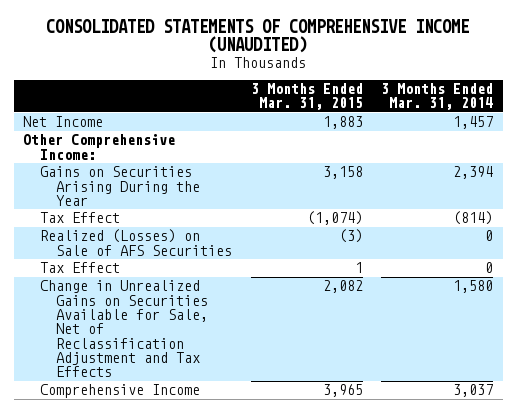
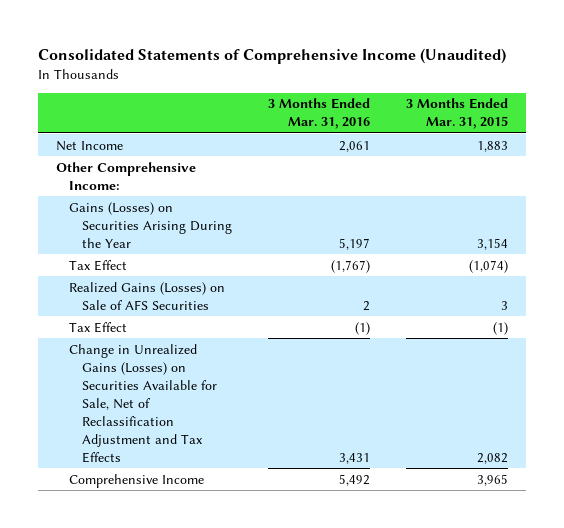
- CONSOLIDATED STATEMENTS OF COMPREHENSIVE INCOME (UNAUDITED)
+ Consolidated Statements of Comprehensive Income (Unaudited)
- | 3 Months Ended Mar. 31, 2015 | 3 Months Ended Mar. 31, 2014
+ | 3 Months Ended Mar. 31, 2016 | 3 Months Ended Mar. 31, 2015
- Gains on Securities Arising During the Year | 3,158 | 2,394
+ Gains (Losses) on Securities Arising During the Year | 5,197 | 3,154
- Realized (Losses) on Sale of AFS Securities | (3) | 0
- Tax Effect | 1 | 0
- Change in Unrealized Gains on Securities Available for Sale, Net of Reclassification Adjustment and Tax Effects | 2,082 | 1,580
+ Realized Gains (Losses) on Sale of AFS Securities | 2 | 3
+ Tax Effect | (1) | (1)
+ Change in Unrealized Gains (Losses) on Securities Available for Sale, Net of Reclassification Adjustment and Tax Effects | 3,431 | 2,082

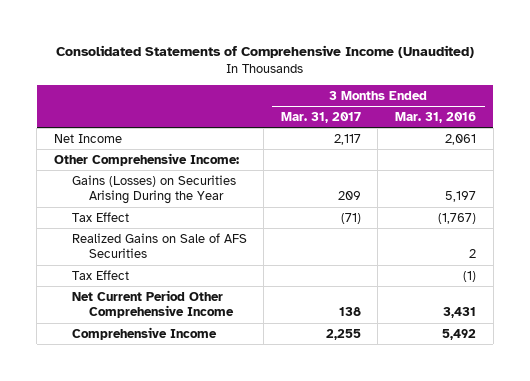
- | 3 Months Ended Mar. 31, 2016 | 3 Months Ended Mar. 31, 2015
+ | 3 Months Ended Mar. 31, 2017 | 3 Months Ended Mar. 31, 2016
- Realized Gains (Losses) on Sale of AFS Securities | 2 | 3
+ Realized Gains on Sale of AFS Securities | | 2
- Change in Unrealized Gains (Losses) on Securities Available for Sale, Net of Reclassification Adjustment and Tax Effects | 3,431 | 2,082
+ Net Current Period Other Comprehensive Income | 138 | 3,431

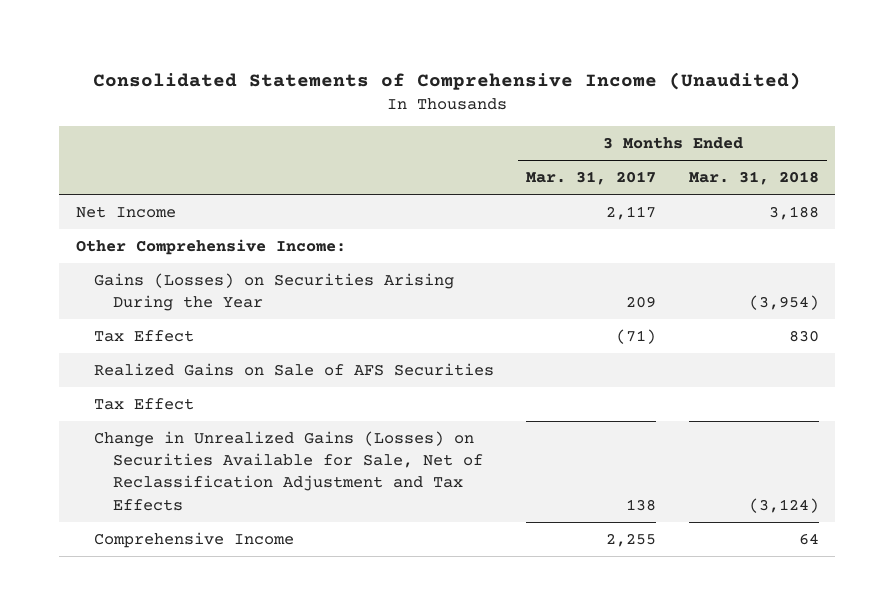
- | 3 Months Ended Mar. 31, 2017 | 3 Months Ended Mar. 31, 2016
+ | 3 Months Ended Mar. 31, 2017 | 3 Months Ended Mar. 31, 2018
- Net Current Period Other Comprehensive Income | 138 | 3,431
+ Change in Unrealized Gains (Losses) on Securities Available for Sale, Net of Reclassification Adjustment and Tax Effects | 138 | (3,124)

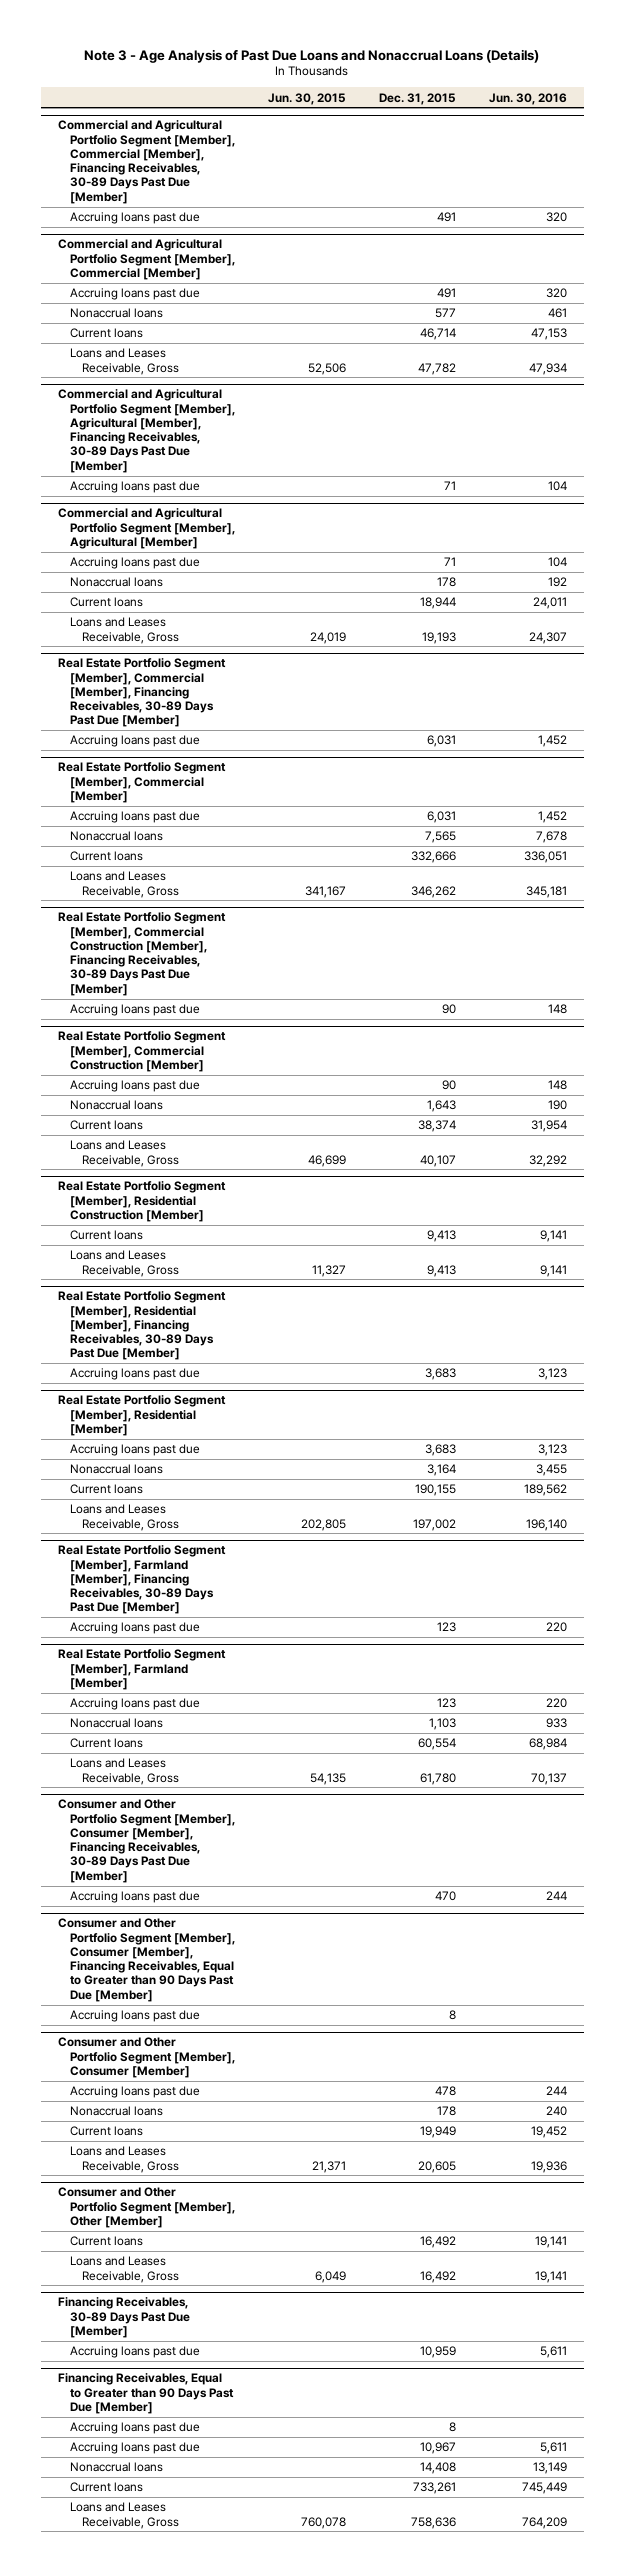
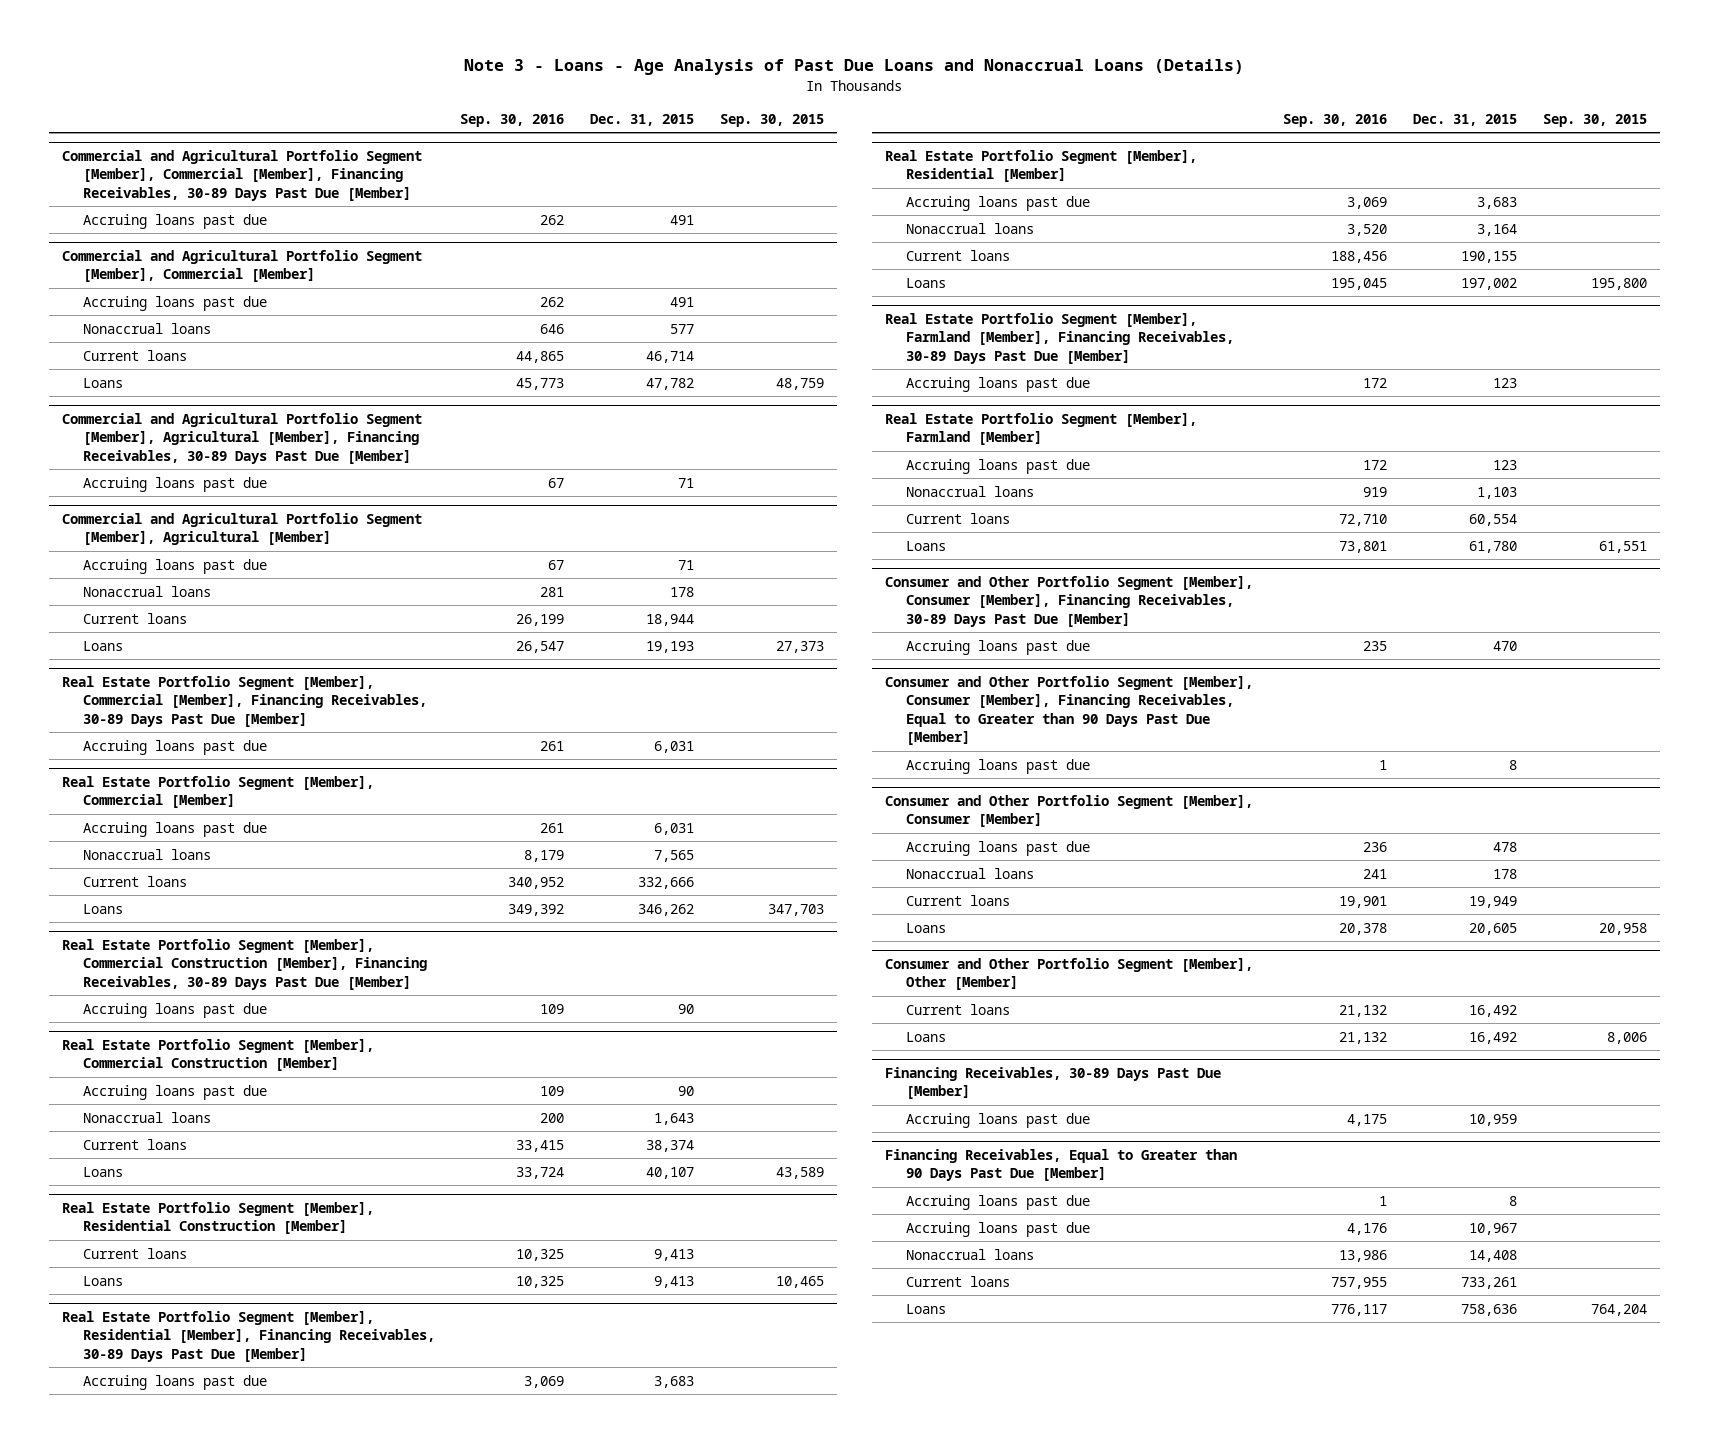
- Note 3 - Age Analysis of Past Due Loans and Nonaccrual Loans (Details)
+ Note 3 - Loans - Age Analysis of Past Due Loans and Nonaccrual Loans (Details)
- | Jun. 30, 2015 | Dec. 31, 2015 | Jun. 30, 2016
+ | Sep. 30, 2016 | Dec. 31, 2015 | Sep. 30, 2015
@ Commercial and Agricultural Portfolio Segment [Member], Commercial [Member]
- Loans and Leases Receivable, Gross | 52,506 | 47,782 | 47,934
+ Loans | 45,773 | 47,782 | 48,759
@ Commercial and Agricultural Portfolio Segment [Member], Agricultural [Member]
- Loans and Leases Receivable, Gross | 24,019 | 19,193 | 24,307
+ Loans | 26,547 | 19,193 | 27,373
@ Real Estate Portfolio Segment [Member], Commercial [Member]
- Loans and Leases Receivable, Gross | 341,167 | 346,262 | 345,181
+ Loans | 349,392 | 346,262 | 347,703
@ Real Estate Portfolio Segment [Member], Commercial Construction [Member]
- Loans and Leases Receivable, Gross | 46,699 | 40,107 | 32,292
+ Loans | 33,724 | 40,107 | 43,589
@ Real Estate Portfolio Segment [Member], Residential Construction [Member]
- Loans and Leases Receivable, Gross | 11,327 | 9,413 | 9,141
+ Loans | 10,325 | 9,413 | 10,465
@ Real Estate Portfolio Segment [Member], Residential [Member]
- Loans and Leases Receivable, Gross | 202,805 | 197,002 | 196,140
+ Loans | 195,045 | 197,002 | 195,800
@ Real Estate Portfolio Segment [Member], Farmland [Member]
- Loans and Leases Receivable, Gross | 54,135 | 61,780 | 70,137
+ Loans | 73,801 | 61,780 | 61,551
@ Consumer and Other Portfolio Segment [Member], Consumer [Member]
- Loans and Leases Receivable, Gross | 21,371 | 20,605 | 19,936
+ Loans | 20,378 | 20,605 | 20,958
@ Consumer and Other Portfolio Segment [Member], Other [Member]
- Loans and Leases Receivable, Gross | 6,049 | 16,492 | 19,141
+ Loans | 21,132 | 16,492 | 8,006
@ Financing Receivables, Equal to Greater than 90 Days Past Due [Member]
- Loans and Leases Receivable, Gross | 760,078 | 758,636 | 764,209
+ Loans | 776,117 | 758,636 | 764,204

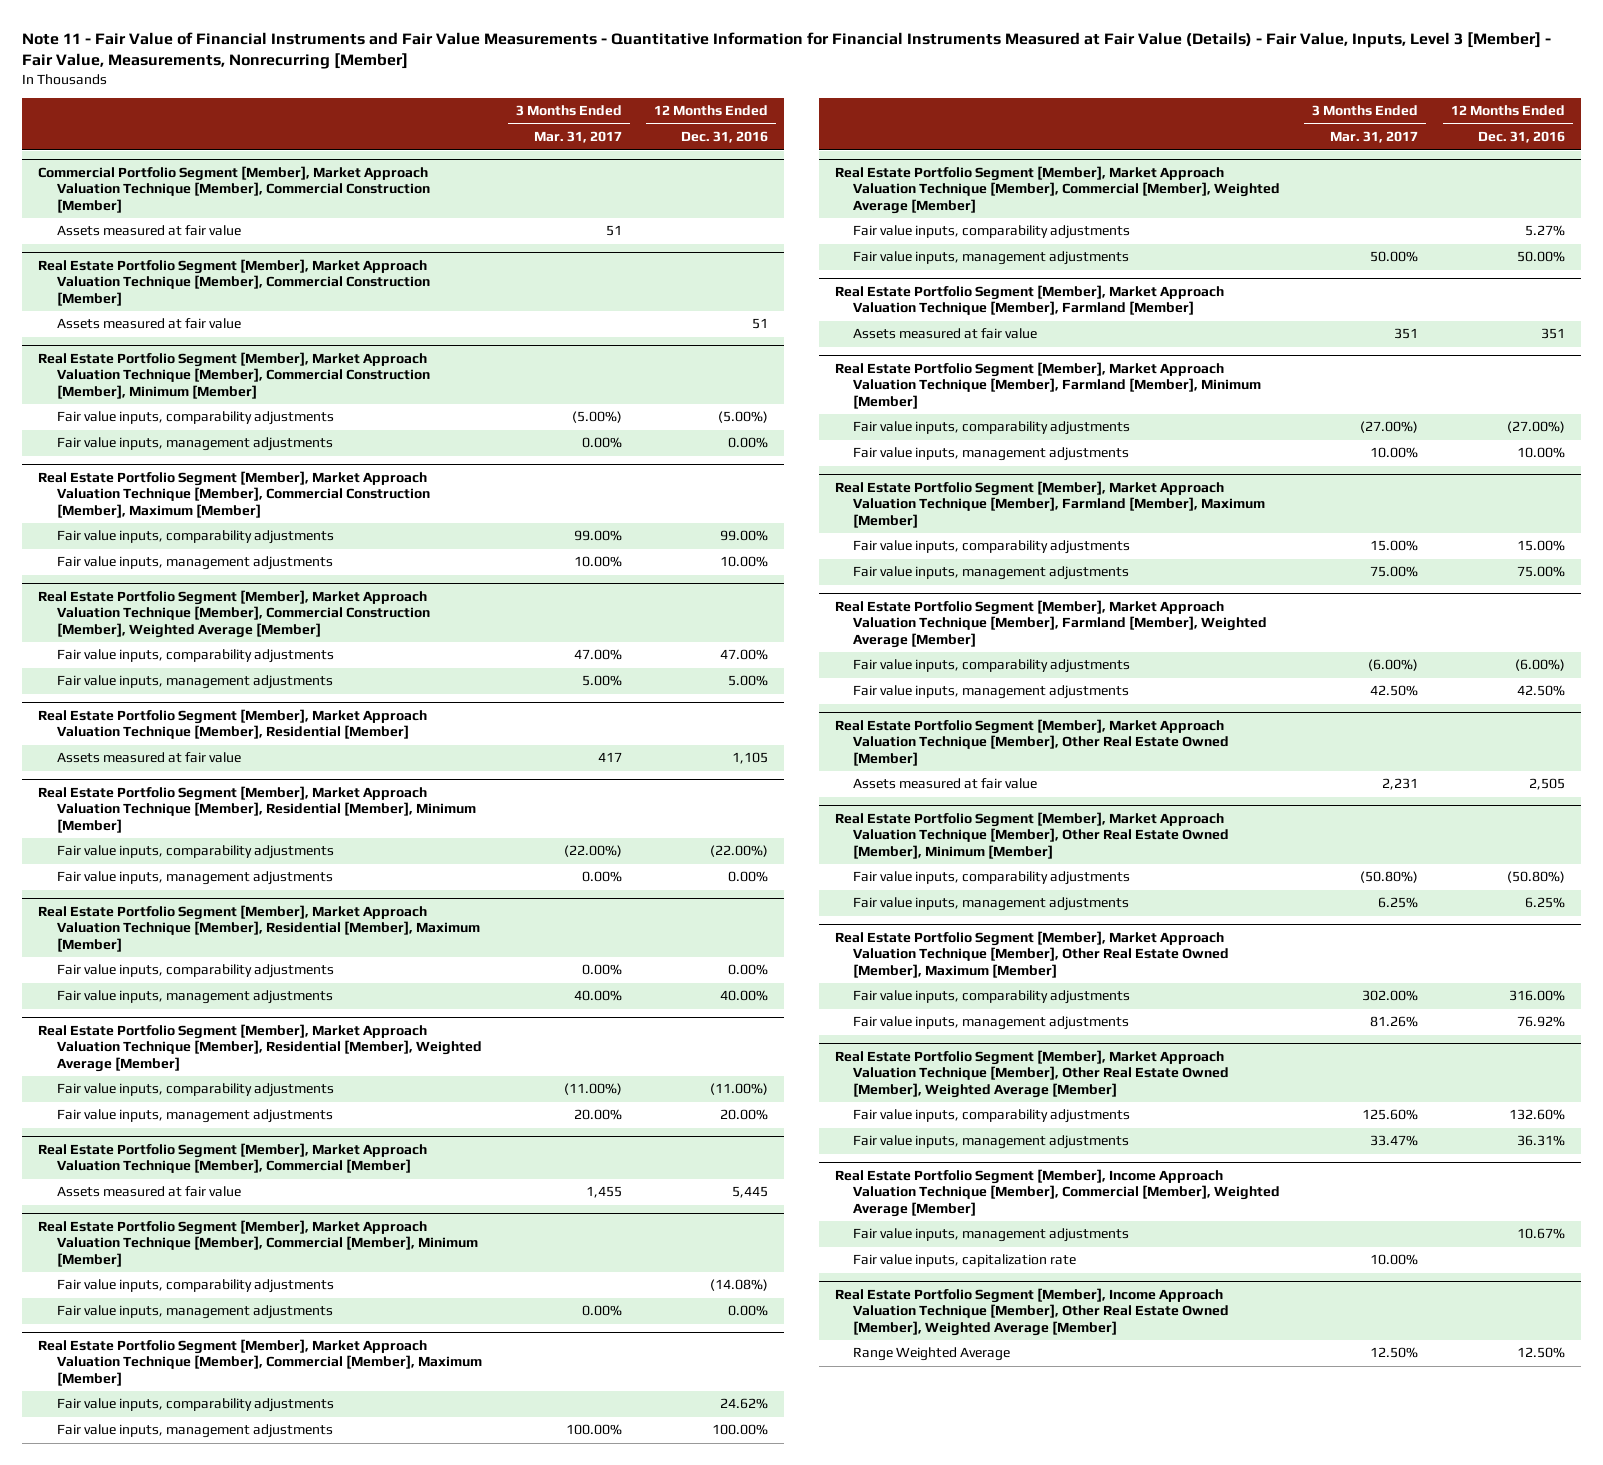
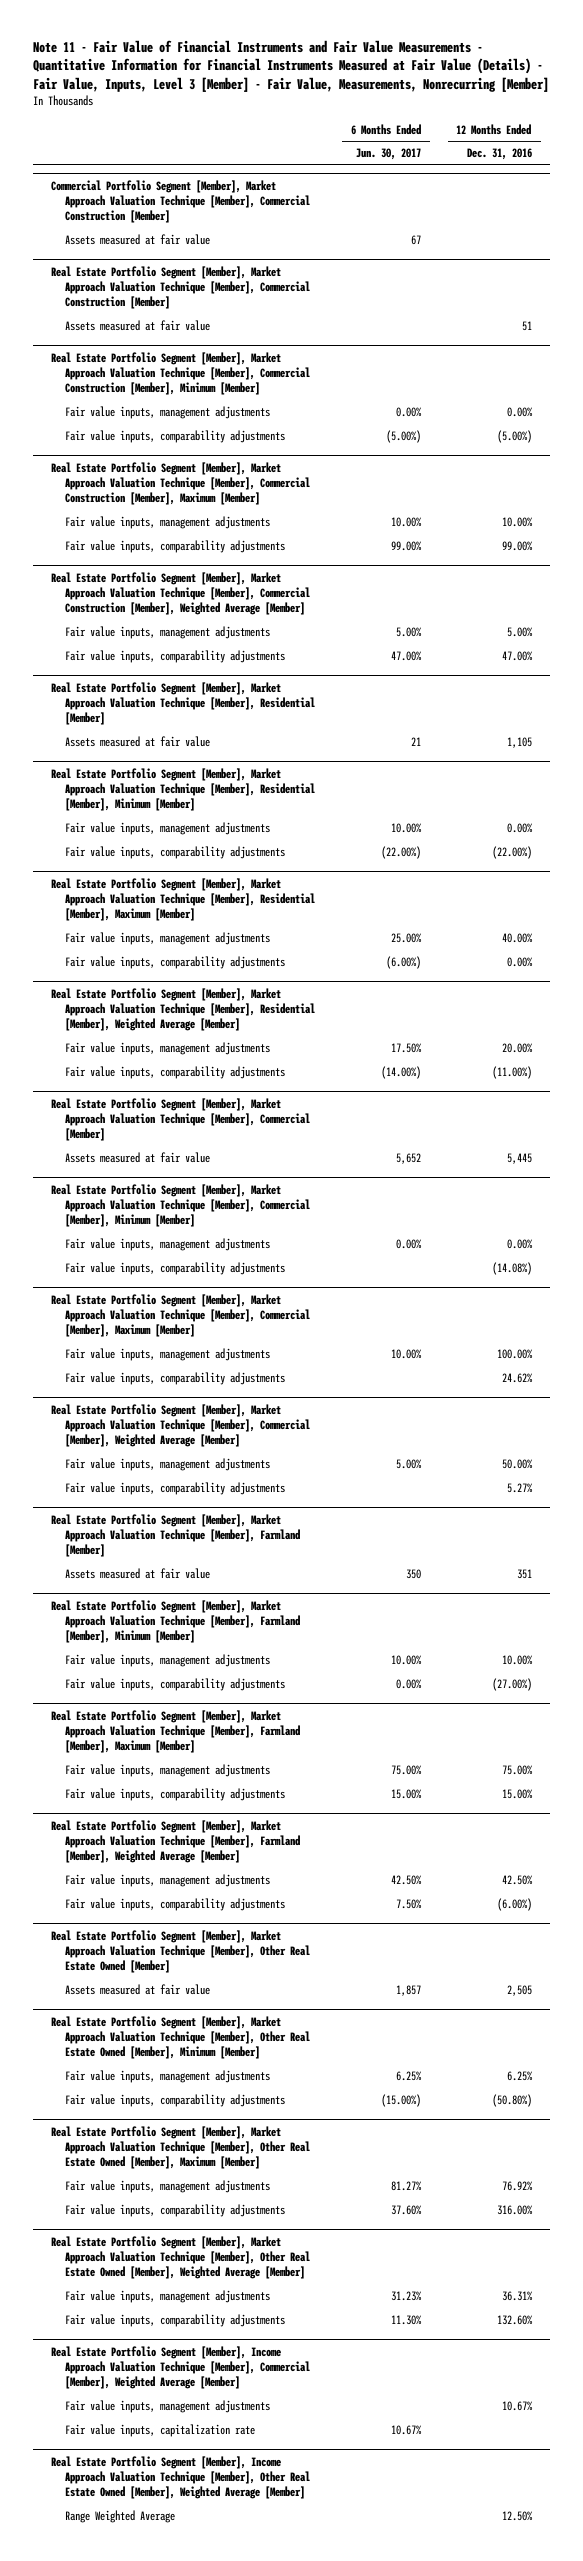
- | 3 Months Ended Mar. 31, 2017 | 12 Months Ended Dec. 31, 2016
+ | 6 Months Ended Jun. 30, 2017 | 12 Months Ended Dec. 31, 2016
@ Real Estate Portfolio Segment [Member], Market Approach Valuation Technique [Member], Commercial Construction [Member], Minimum [Member]
moved down: Fair value inputs, comparability adjustments | (5.00%) | (5.00%)
@ Real Estate Portfolio Segment [Member], Market Approach Valuation Technique [Member], Commercial Construction [Member], Maximum [Member]
moved down: Fair value inputs, comparability adjustments | 99.00% | 99.00%
@ Real Estate Portfolio Segment [Member], Market Approach Valuation Technique [Member], Commercial Construction [Member], Weighted Average [Member]
moved down: Fair value inputs, comparability adjustments | 47.00% | 47.00%
@ Real Estate Portfolio Segment [Member], Market Approach Valuation Technique [Member], Residential [Member], Minimum [Member]
moved down: Fair value inputs, comparability adjustments | (22.00%) | (22.00%)
@ Real Estate Portfolio Segment [Member], Market Approach Valuation Technique [Member], Residential [Member], Maximum [Member]
moved down: Fair value inputs, comparability adjustments | (6.00%) | 0.00%
@ Real Estate Portfolio Segment [Member], Market Approach Valuation Technique [Member], Residential [Member], Weighted Average [Member]
moved down: Fair value inputs, comparability adjustments | (14.00%) | (11.00%)
@ Real Estate Portfolio Segment [Member], Market Approach Valuation Technique [Member], Commercial [Member], Minimum [Member]
moved down: Fair value inputs, comparability adjustments | | (14.08%)
@ Real Estate Portfolio Segment [Member], Market Approach Valuation Technique [Member], Commercial [Member], Maximum [Member]
moved down: Fair value inputs, comparability adjustments | | 24.62%
@ Real Estate Portfolio Segment [Member], Market Approach Valuation Technique [Member], Commercial [Member], Weighted Average [Member]
moved down: Fair value inputs, comparability adjustments | | 5.27%
@ Real Estate Portfolio Segment [Member], Market Approach Valuation Technique [Member], Farmland [Member], Minimum [Member]
moved down: Fair value inputs, comparability adjustments | 0.00% | (27.00%)
@ Real Estate Portfolio Segment [Member], Market Approach Valuation Technique [Member], Farmland [Member], Maximum [Member]
moved down: Fair value inputs, comparability adjustments | 15.00% | 15.00%
@ Real Estate Portfolio Segment [Member], Market Approach Valuation Technique [Member], Farmland [Member], Weighted Average [Member]
moved down: Fair value inputs, comparability adjustments | 7.50% | (6.00%)
@ Real Estate Portfolio Segment [Member], Market Approach Valuation Technique [Member], Other Real Estate Owned [Member], Minimum [Member]
moved down: Fair value inputs, comparability adjustments | (15.00%) | (50.80%)
@ Real Estate Portfolio Segment [Member], Market Approach Valuation Technique [Member], Other Real Estate Owned [Member], Maximum [Member]
moved down: Fair value inputs, comparability adjustments | 37.60% | 316.00%
@ Real Estate Portfolio Segment [Member], Market Approach Valuation Technique [Member], Other Real Estate Owned [Member], Weighted Average [Member]
moved down: Fair value inputs, comparability adjustments | 11.30% | 132.60%

